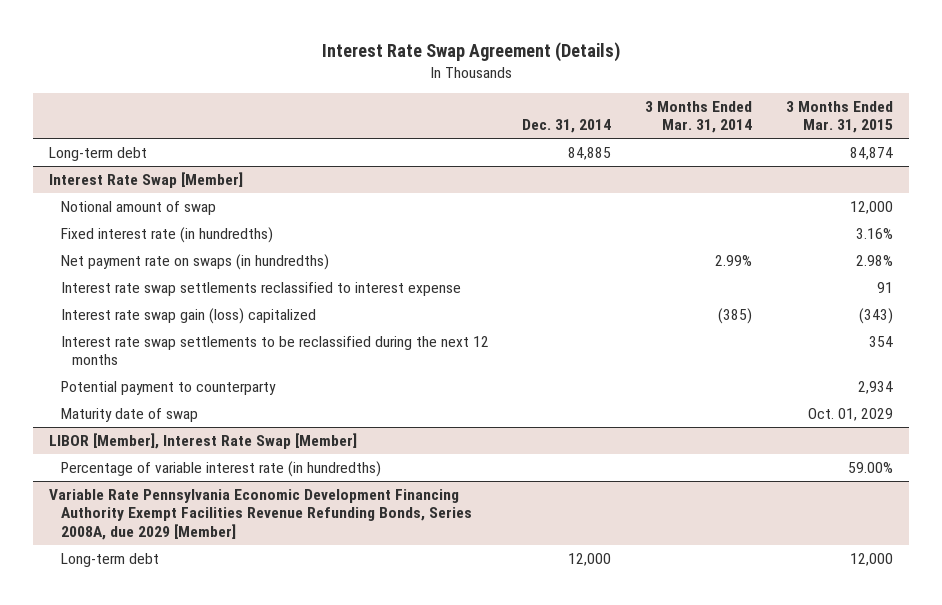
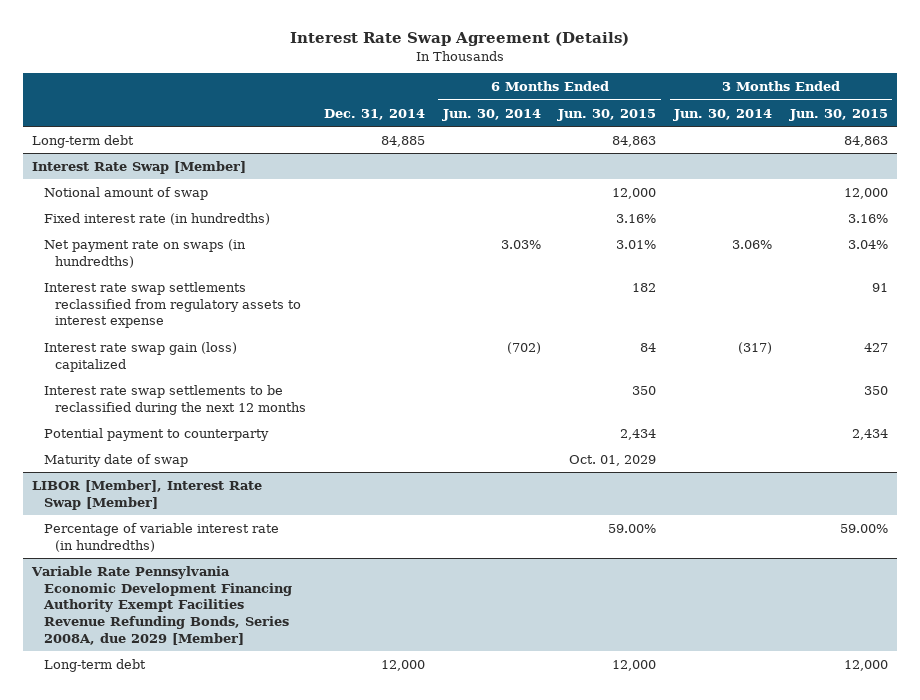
- | Dec. 31, 2014 | 3 Months Ended Mar. 31, 2014 | 3 Months Ended Mar. 31, 2015
+ | Dec. 31, 2014 | 6 Months Ended Jun. 30, 2014 | 6 Months Ended Jun. 30, 2015 | 3 Months Ended Jun. 30, 2014 | 3 Months Ended Jun. 30, 2015
@ Interest Rate Swap [Member]
- Interest rate swap settlements reclassified to interest expense | | | 91
+ Interest rate swap settlements reclassified from regulatory assets to interest expense | | | 182 | | 91

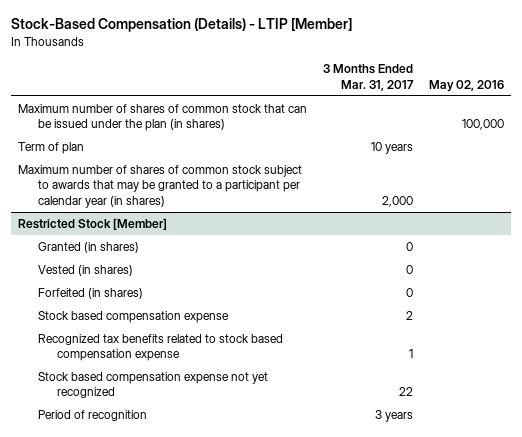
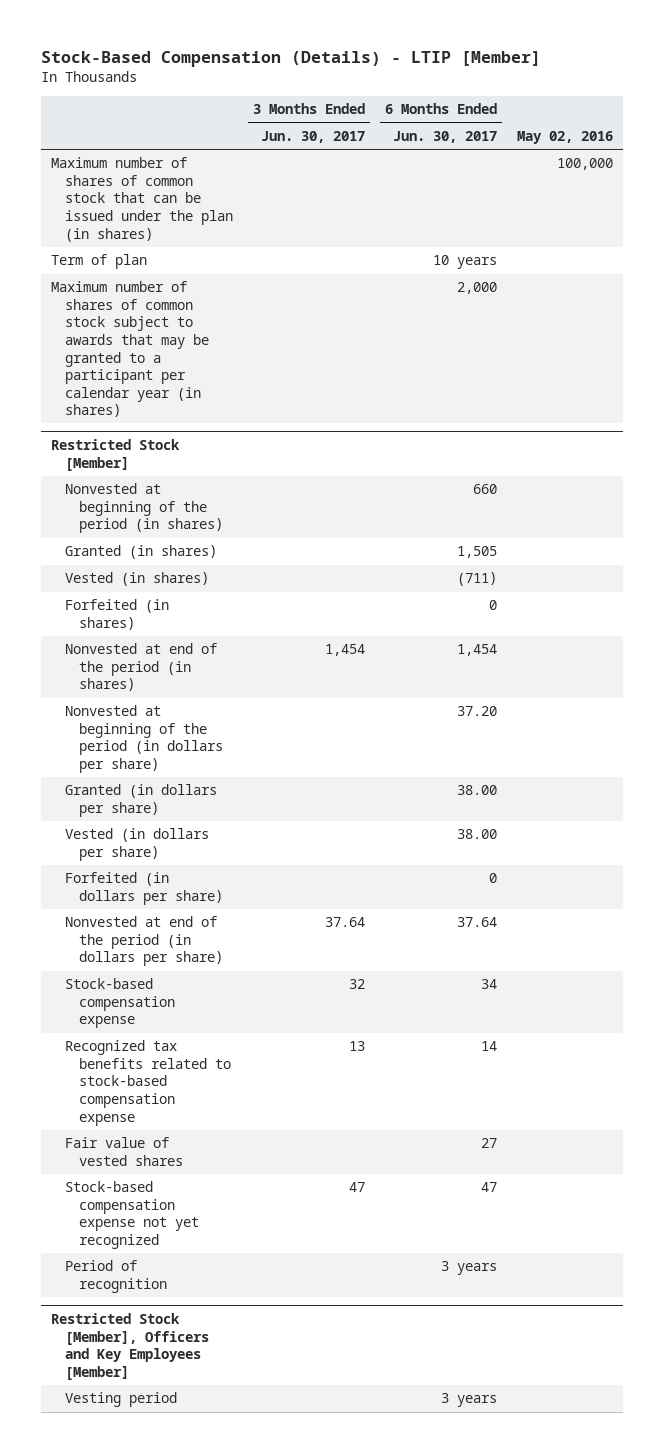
- | 3 Months Ended Mar. 31, 2017 | May 02, 2016
+ | 3 Months Ended Jun. 30, 2017 | 6 Months Ended Jun. 30, 2017 | May 02, 2016
@ Restricted Stock [Member]
+ Nonvested at beginning of the period (in shares) | | 660 |
- Stock based compensation expense | 2 |
- Recognized tax benefits related to stock based compensation expense | 1 |
- Stock based compensation expense not yet recognized | 22 |
+ Nonvested at end of the period (in shares) | 1,454 | 1,454 |
+ Nonvested at beginning of the period (in dollars per share) | | 37.20 |
+ Granted (in dollars per share) | | 38.00 |
+ Vested (in dollars per share) | | 38.00 |
+ Forfeited (in dollars per share) | | 0 |
+ Nonvested at end of the period (in dollars per share) | 37.64 | 37.64 |
+ Stock-based compensation expense | 32 | 34 |
+ Recognized tax benefits related to stock-based compensation expense | 13 | 14 |
+ Fair value of vested shares | | 27 |
+ Stock-based compensation expense not yet recognized | 47 | 47 |
+ Restricted Stock [Member], Officers and Key Employees [Member]
+ Vesting period | | 3 years |

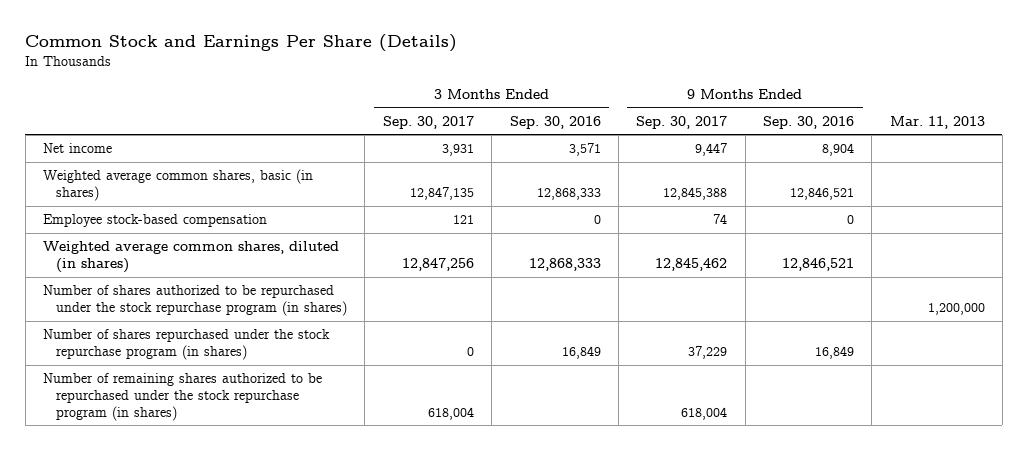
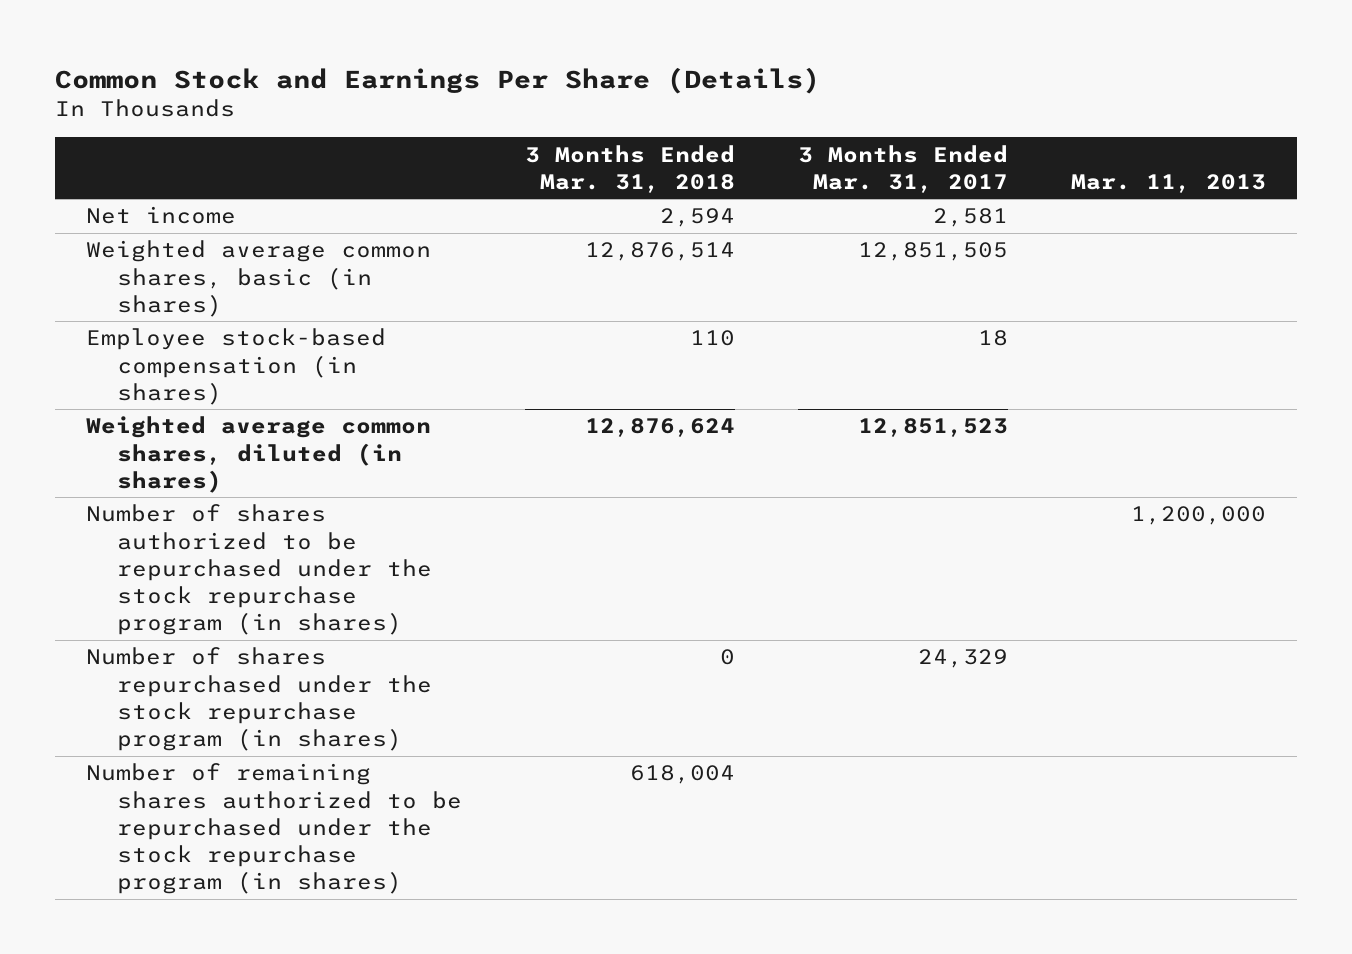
- | 3 Months Ended Sep. 30, 2017 | 3 Months Ended Sep. 30, 2016 | 9 Months Ended Sep. 30, 2017 | 9 Months Ended Sep. 30, 2016 | Mar. 11, 2013
+ | 3 Months Ended Mar. 31, 2018 | 3 Months Ended Mar. 31, 2017 | Mar. 11, 2013
- Employee stock-based compensation | 121 | 0 | 74 | 0 |
+ Employee stock-based compensation (in shares) | 110 | 18 |

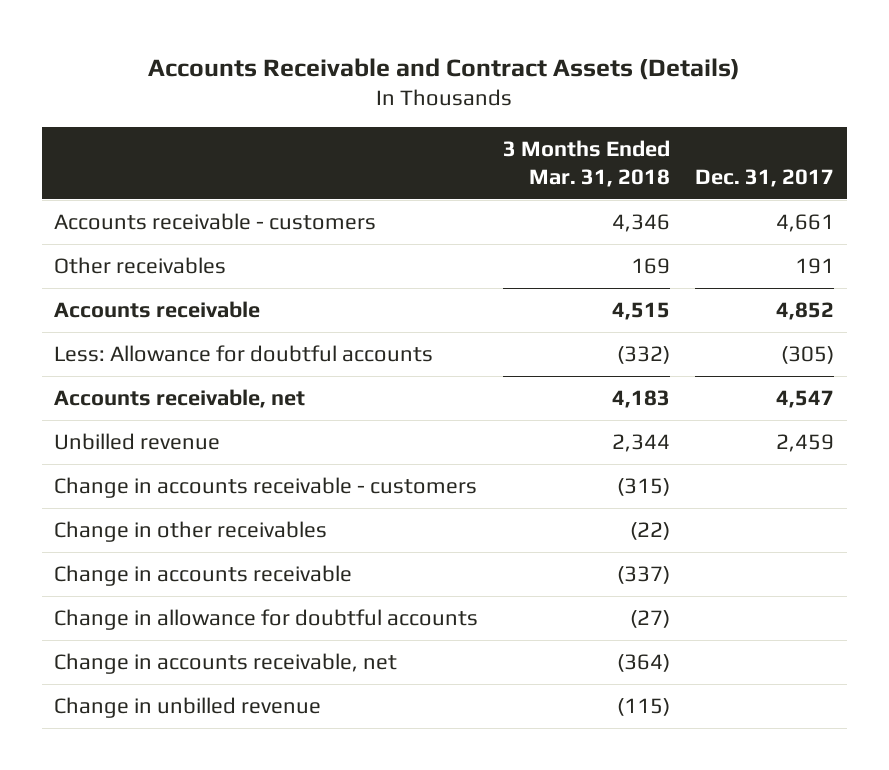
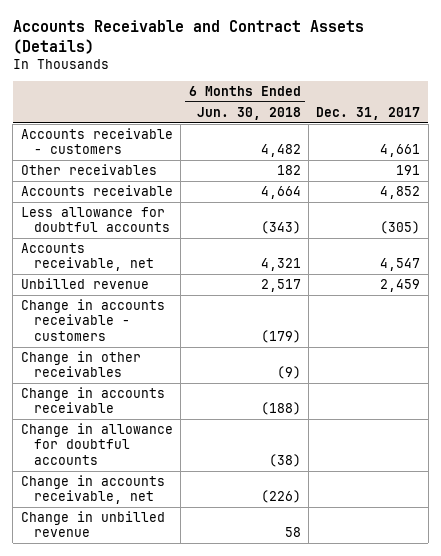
- | 3 Months Ended Mar. 31, 2018 | Dec. 31, 2017
+ | 6 Months Ended Jun. 30, 2018 | Dec. 31, 2017
- Less: Allowance for doubtful accounts | (332) | (305)
+ Less allowance for doubtful accounts | (343) | (305)

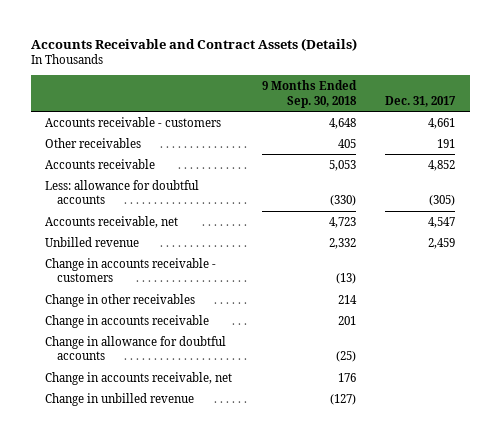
- | 6 Months Ended Jun. 30, 2018 | Dec. 31, 2017
+ | 9 Months Ended Sep. 30, 2018 | Dec. 31, 2017
- Less allowance for doubtful accounts | (343) | (305)
+ Less: allowance for doubtful accounts | (330) | (305)

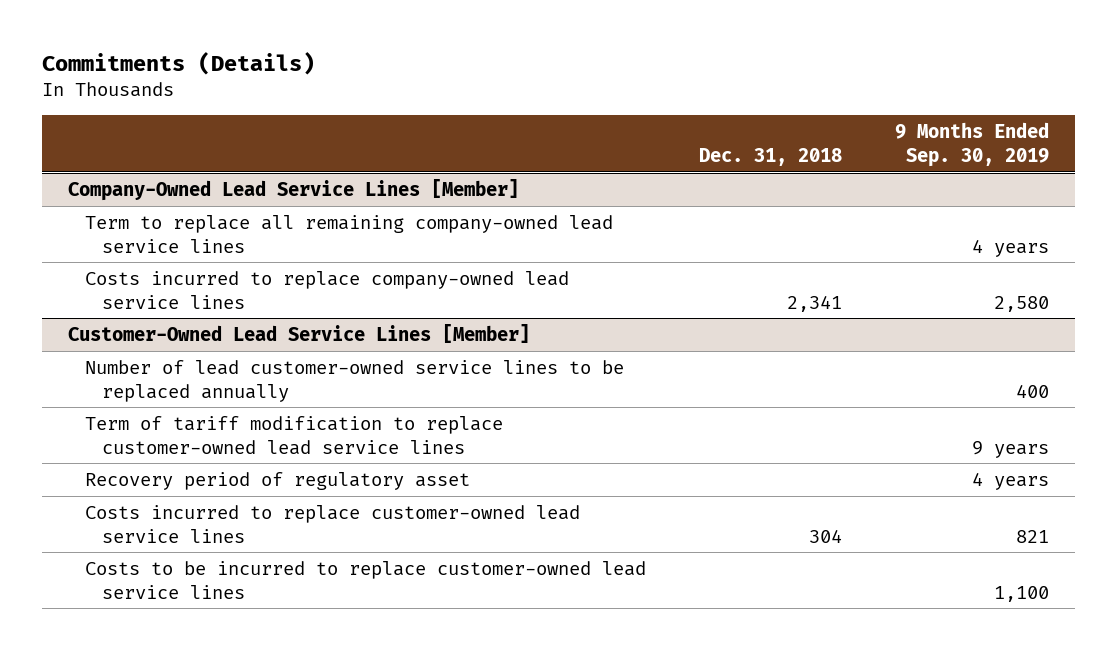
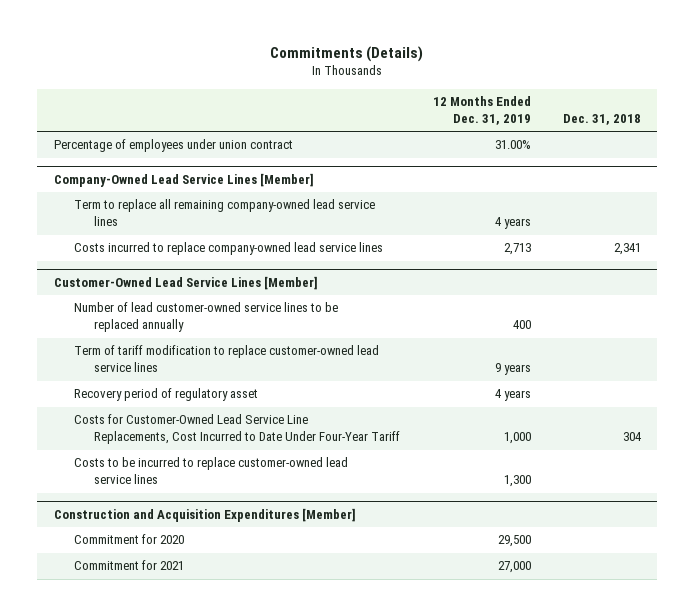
- | Dec. 31, 2018 | 9 Months Ended Sep. 30, 2019
+ | 12 Months Ended Dec. 31, 2019 | Dec. 31, 2018
+ Percentage of employees under union contract | 31.00% |
@ Customer-Owned Lead Service Lines [Member]
- Costs incurred to replace customer-owned lead service lines | 304 | 821
+ Costs for Customer-Owned Lead Service Line Replacements, Cost Incurred to Date Under Four-Year Tariff | 1,000 | 304
+ Construction and Acquisition Expenditures [Member]
+ Commitment for 2020 | 29,500 |
+ Commitment for 2021 | 27,000 |

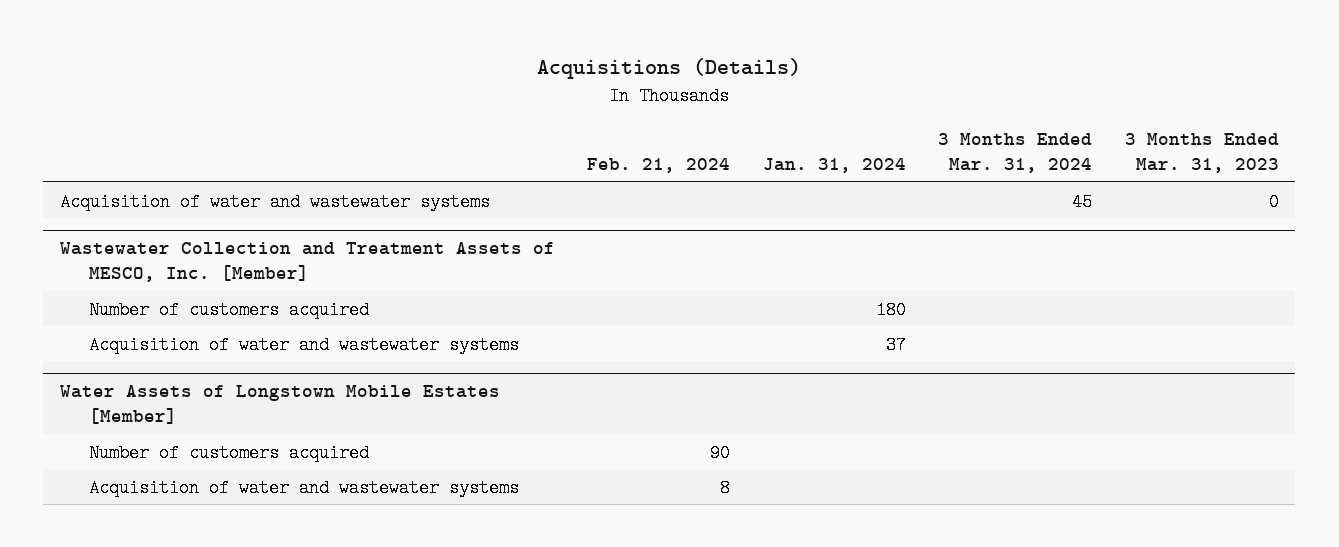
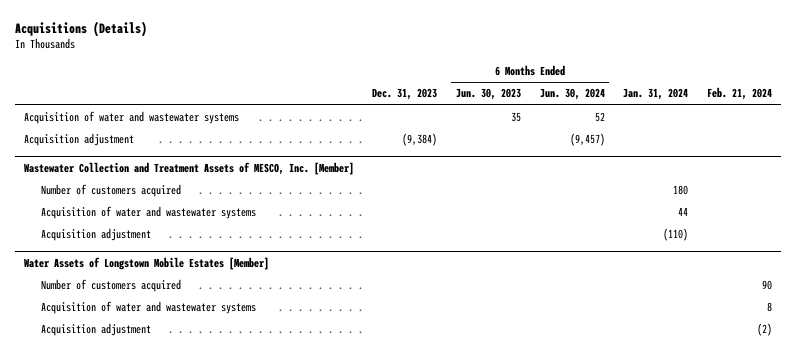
- | Feb. 21, 2024 | Jan. 31, 2024 | 3 Months Ended Mar. 31, 2024 | 3 Months Ended Mar. 31, 2023
+ | Dec. 31, 2023 | 6 Months Ended Jun. 30, 2023 | 6 Months Ended Jun. 30, 2024 | Jan. 31, 2024 | Feb. 21, 2024
+ Acquisition adjustment | (9,384) | | (9,457) | |
@ Wastewater Collection and Treatment Assets of MESCO, Inc. [Member]
- Acquisition of water and wastewater systems | | 37 | |
+ Acquisition of water and wastewater systems | | | | 44 |
+ Acquisition adjustment | | | | (110) |
@ Water Assets of Longstown Mobile Estates [Member]
+ Acquisition adjustment | | | | | (2)

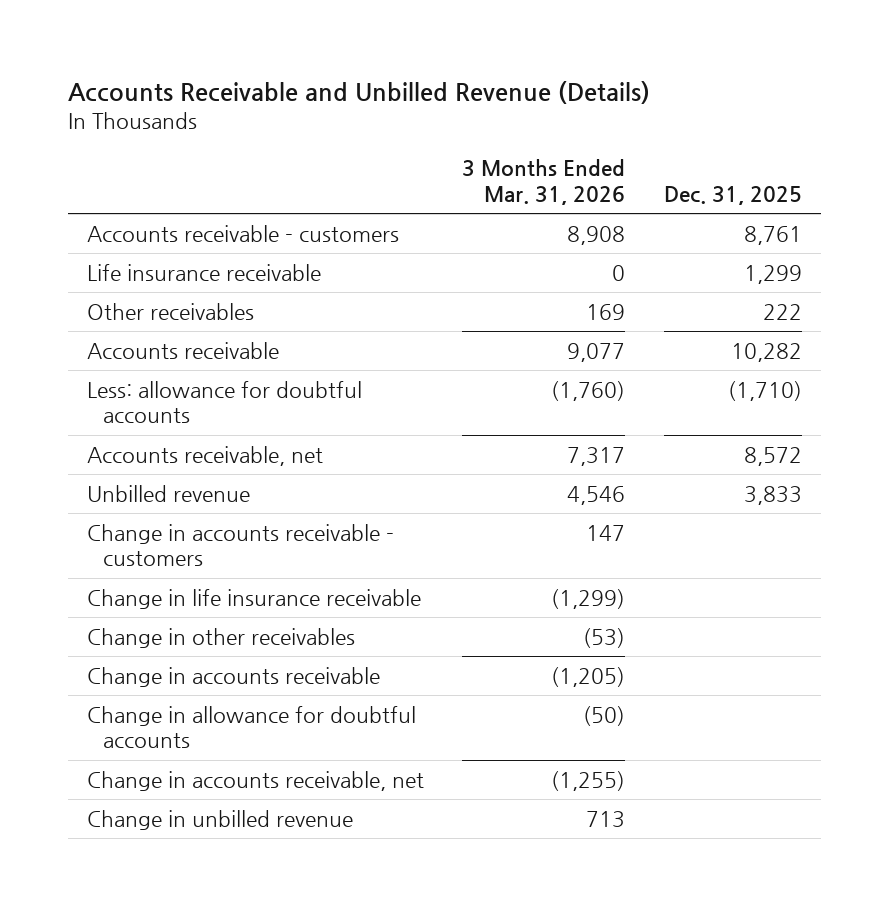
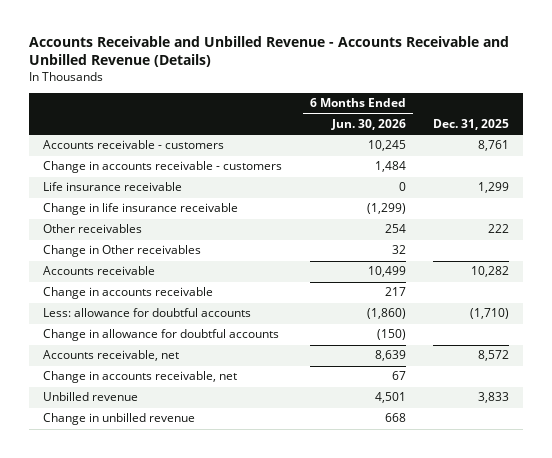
- Accounts Receivable and Unbilled Revenue (Details)
+ Accounts Receivable and Unbilled Revenue - Accounts Receivable and Unbilled Revenue (Details)
- | 3 Months Ended Mar. 31, 2026 | Dec. 31, 2025
+ | 6 Months Ended Jun. 30, 2026 | Dec. 31, 2025
moved up: Change in accounts receivable - customers | 1,484 |
moved up: Change in life insurance receivable | (1,299) |
+ Change in Other receivables | 32 |
- Change in other receivables | (53) |
moved down: Less: allowance for doubtful accounts | (1,860) | (1,710)
moved down: Accounts receivable, net | 8,639 | 8,572
moved down: Unbilled revenue | 4,501 | 3,833

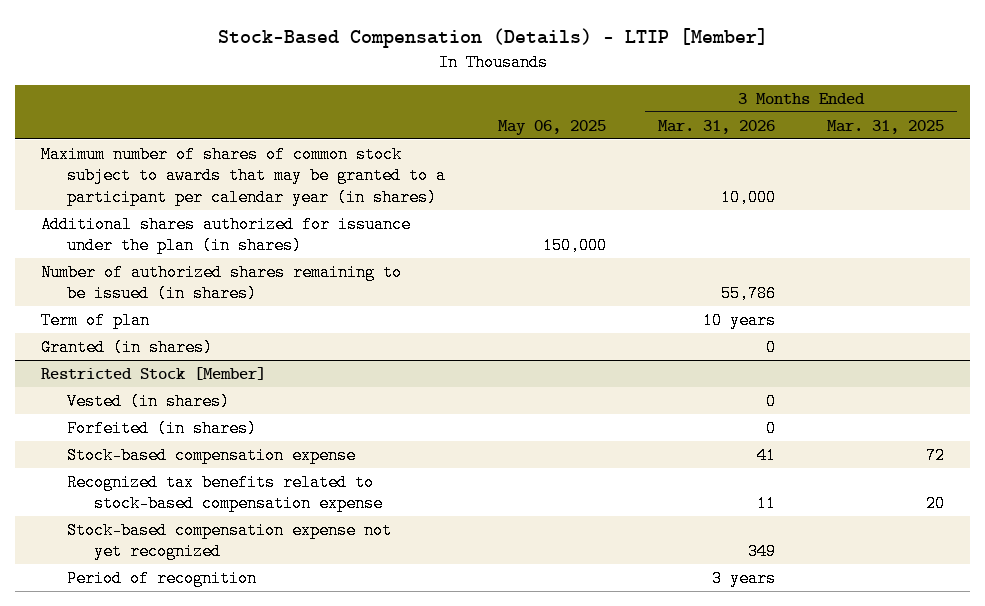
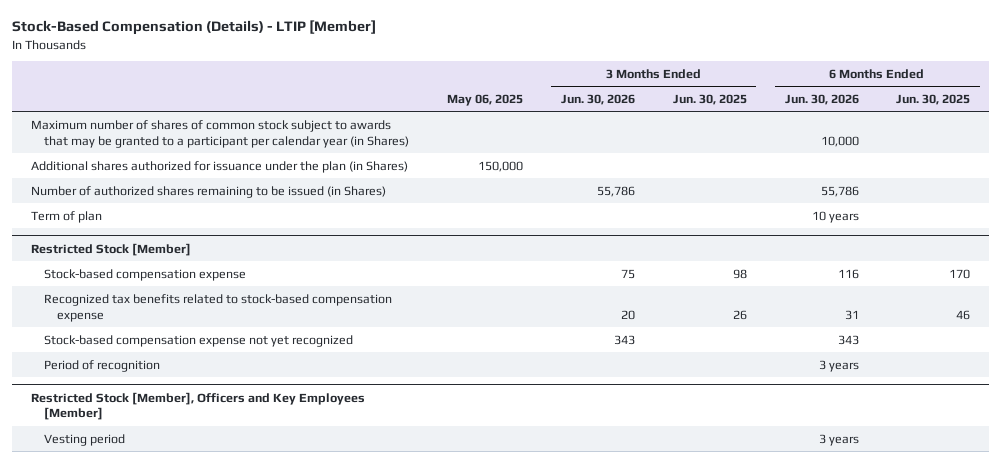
- | May 06, 2025 | 3 Months Ended Mar. 31, 2026 | 3 Months Ended Mar. 31, 2025
+ | May 06, 2025 | 3 Months Ended Jun. 30, 2026 | 3 Months Ended Jun. 30, 2025 | 6 Months Ended Jun. 30, 2026 | 6 Months Ended Jun. 30, 2025
- Maximum number of shares of common stock subject to awards that may be granted to a participant per calendar year (in shares) | | 10,000 |
- Additional shares authorized for issuance under the plan (in shares) | 150,000 | |
- Number of authorized shares remaining to be issued (in shares) | | 55,786 |
+ Maximum number of shares of common stock subject to awards that may be granted to a participant per calendar year (in Shares) | | | | 10,000 |
+ Additional shares authorized for issuance under the plan (in Shares) | 150,000 | | | |
+ Number of authorized shares remaining to be issued (in Shares) | | 55,786 | | 55,786 |
- Granted (in shares) | | 0 |
@ Restricted Stock [Member]
- Vested (in shares) | | 0 |
- Forfeited (in shares) | | 0 |
+ Restricted Stock [Member], Officers and Key Employees [Member]
+ Vesting period | | | | 3 years |

